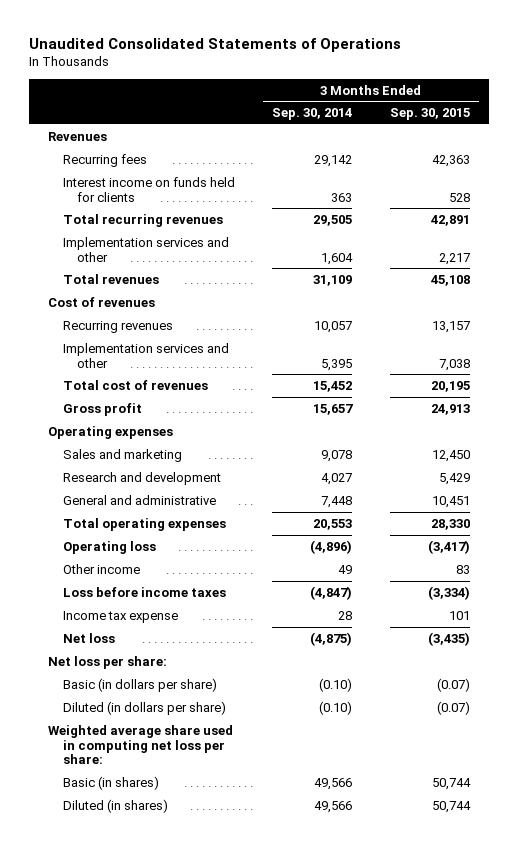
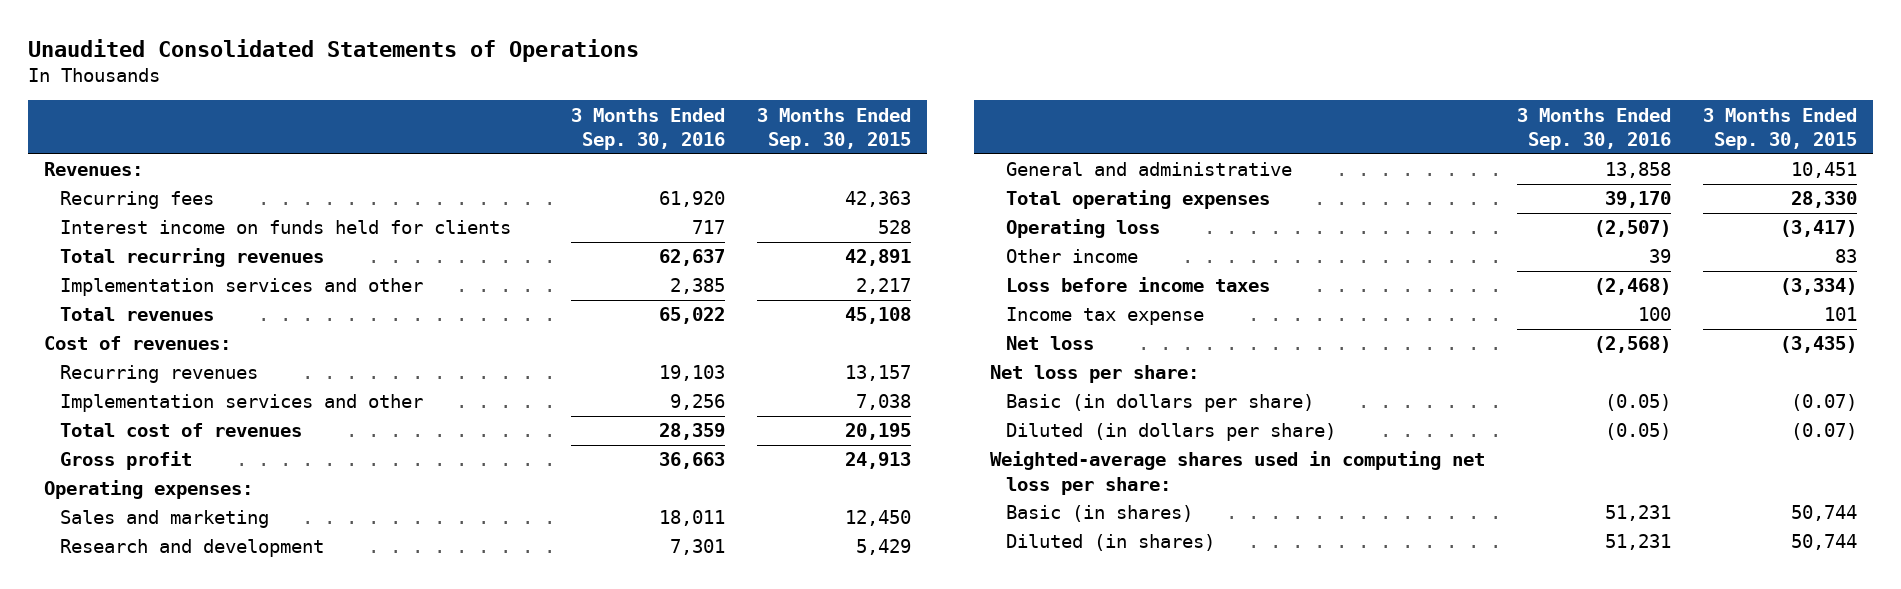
- | 3 Months Ended Sep. 30, 2014 | 3 Months Ended Sep. 30, 2015
+ | 3 Months Ended Sep. 30, 2016 | 3 Months Ended Sep. 30, 2015
- Revenues
+ Revenues:
- Cost of revenues
+ Cost of revenues:
- Operating expenses
+ Operating expenses:
- Weighted average share used in computing net loss per share:
+ Weighted-average shares used in computing net loss per share:

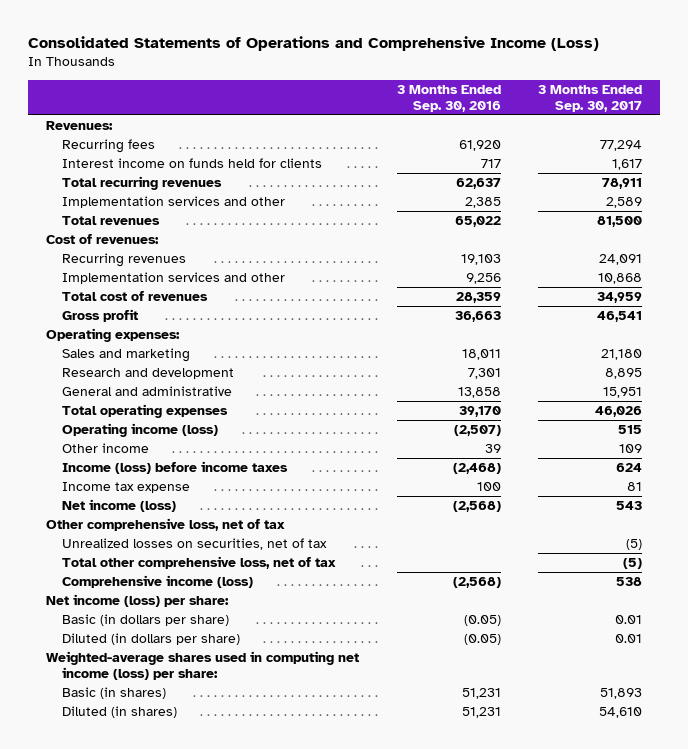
- Unaudited Consolidated Statements of Operations
+ Consolidated Statements of Operations and Comprehensive Income (Loss)
- | 3 Months Ended Sep. 30, 2016 | 3 Months Ended Sep. 30, 2015
+ | 3 Months Ended Sep. 30, 2016 | 3 Months Ended Sep. 30, 2017
- Operating loss | (2,507) | (3,417)
+ Operating income (loss) | (2,507) | 515
- Loss before income taxes | (2,468) | (3,334)
+ Income (loss) before income taxes | (2,468) | 624
- Net loss | (2,568) | (3,435)
- Net loss per share:
+ Net income (loss) | (2,568) | 543
+ Other comprehensive loss, net of tax
+ Unrealized losses on securities, net of tax | | (5)
+ Total other comprehensive loss, net of tax | | (5)
+ Comprehensive income (loss) | (2,568) | 538
+ Net income (loss) per share:
- Weighted-average shares used in computing net loss per share:
+ Weighted-average shares used in computing net income (loss) per share:

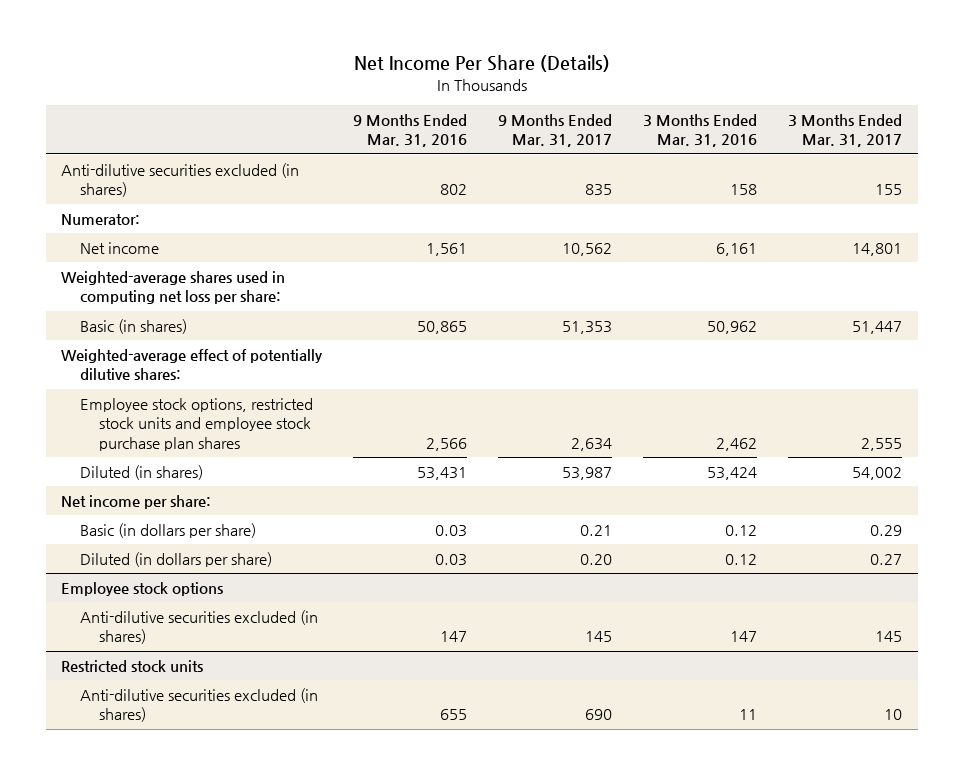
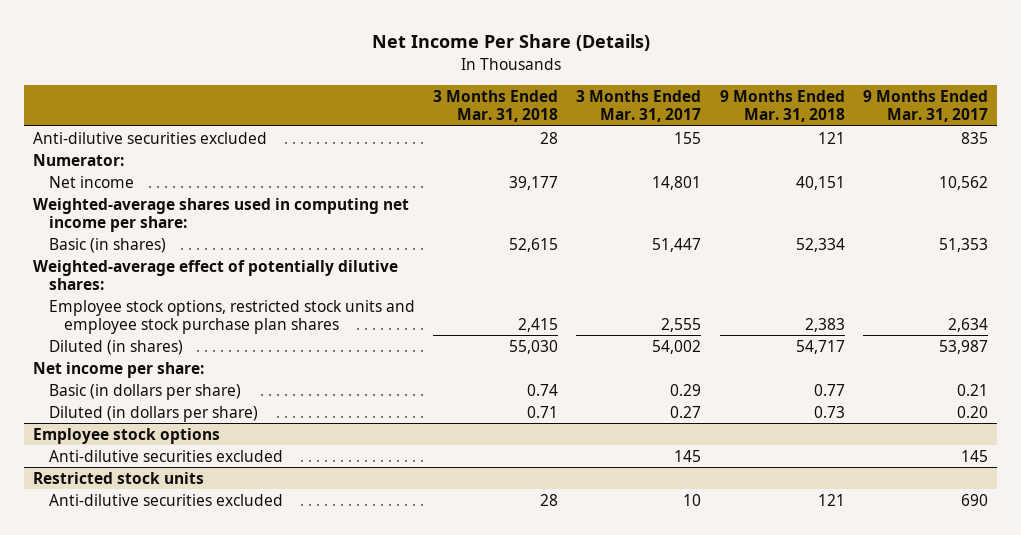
- | 9 Months Ended Mar. 31, 2016 | 9 Months Ended Mar. 31, 2017 | 3 Months Ended Mar. 31, 2016 | 3 Months Ended Mar. 31, 2017
+ | 3 Months Ended Mar. 31, 2018 | 3 Months Ended Mar. 31, 2017 | 9 Months Ended Mar. 31, 2018 | 9 Months Ended Mar. 31, 2017
- Anti-dilutive securities excluded (in shares) | 802 | 835 | 158 | 155
+ Anti-dilutive securities excluded | 28 | 155 | 121 | 835
- Weighted-average shares used in computing net loss per share:
+ Weighted-average shares used in computing net income per share:
@ Employee stock options
- Anti-dilutive securities excluded (in shares) | 147 | 145 | 147 | 145
+ Anti-dilutive securities excluded | | 145 | | 145
@ Restricted stock units
- Anti-dilutive securities excluded (in shares) | 655 | 690 | 11 | 10
+ Anti-dilutive securities excluded | 28 | 10 | 121 | 690

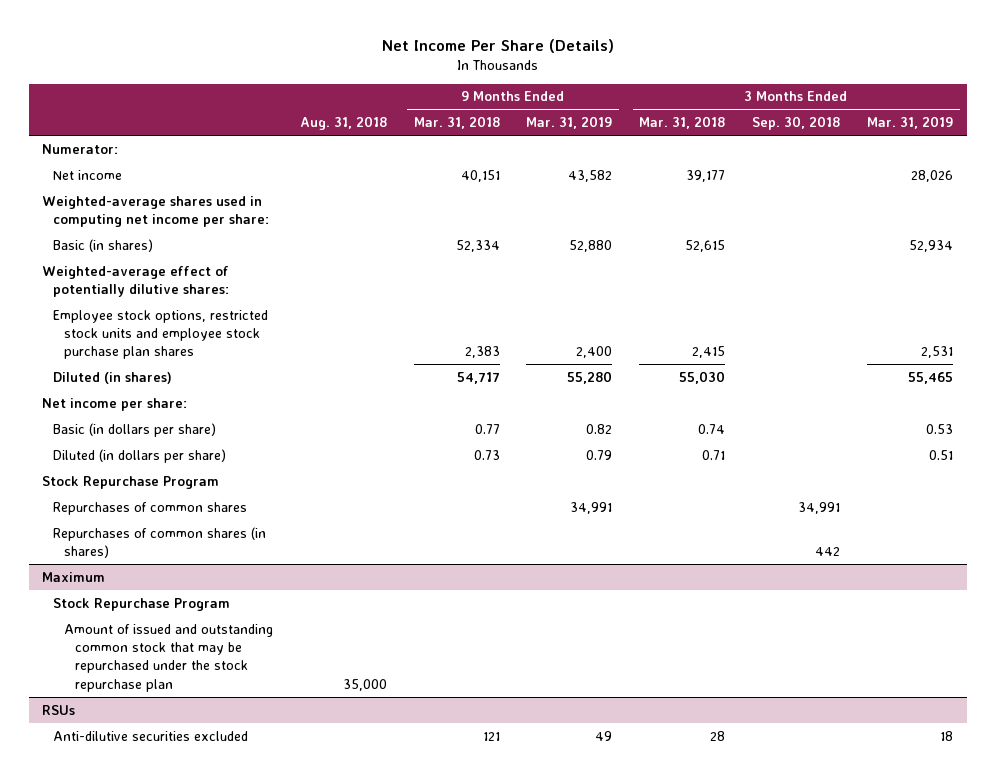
- | 3 Months Ended Mar. 31, 2018 | 3 Months Ended Mar. 31, 2017 | 9 Months Ended Mar. 31, 2018 | 9 Months Ended Mar. 31, 2017
+ | Aug. 31, 2018 | 9 Months Ended Mar. 31, 2018 | 9 Months Ended Mar. 31, 2019 | 3 Months Ended Mar. 31, 2018 | 3 Months Ended Sep. 30, 2018 | 3 Months Ended Mar. 31, 2019
- Anti-dilutive securities excluded | 28 | 155 | 121 | 835
- Employee stock options
- Anti-dilutive securities excluded | | 145 | | 145
- Restricted stock units
+ Stock Repurchase Program
+ Repurchases of common shares | | | 34,991 | | 34,991 |
+ Repurchases of common shares (in shares) | | | | | 442 |
+ Maximum
+ Stock Repurchase Program
+ Amount of issued and outstanding common stock that may be repurchased under the stock repurchase plan | 35,000 | | | | |
+ RSUs

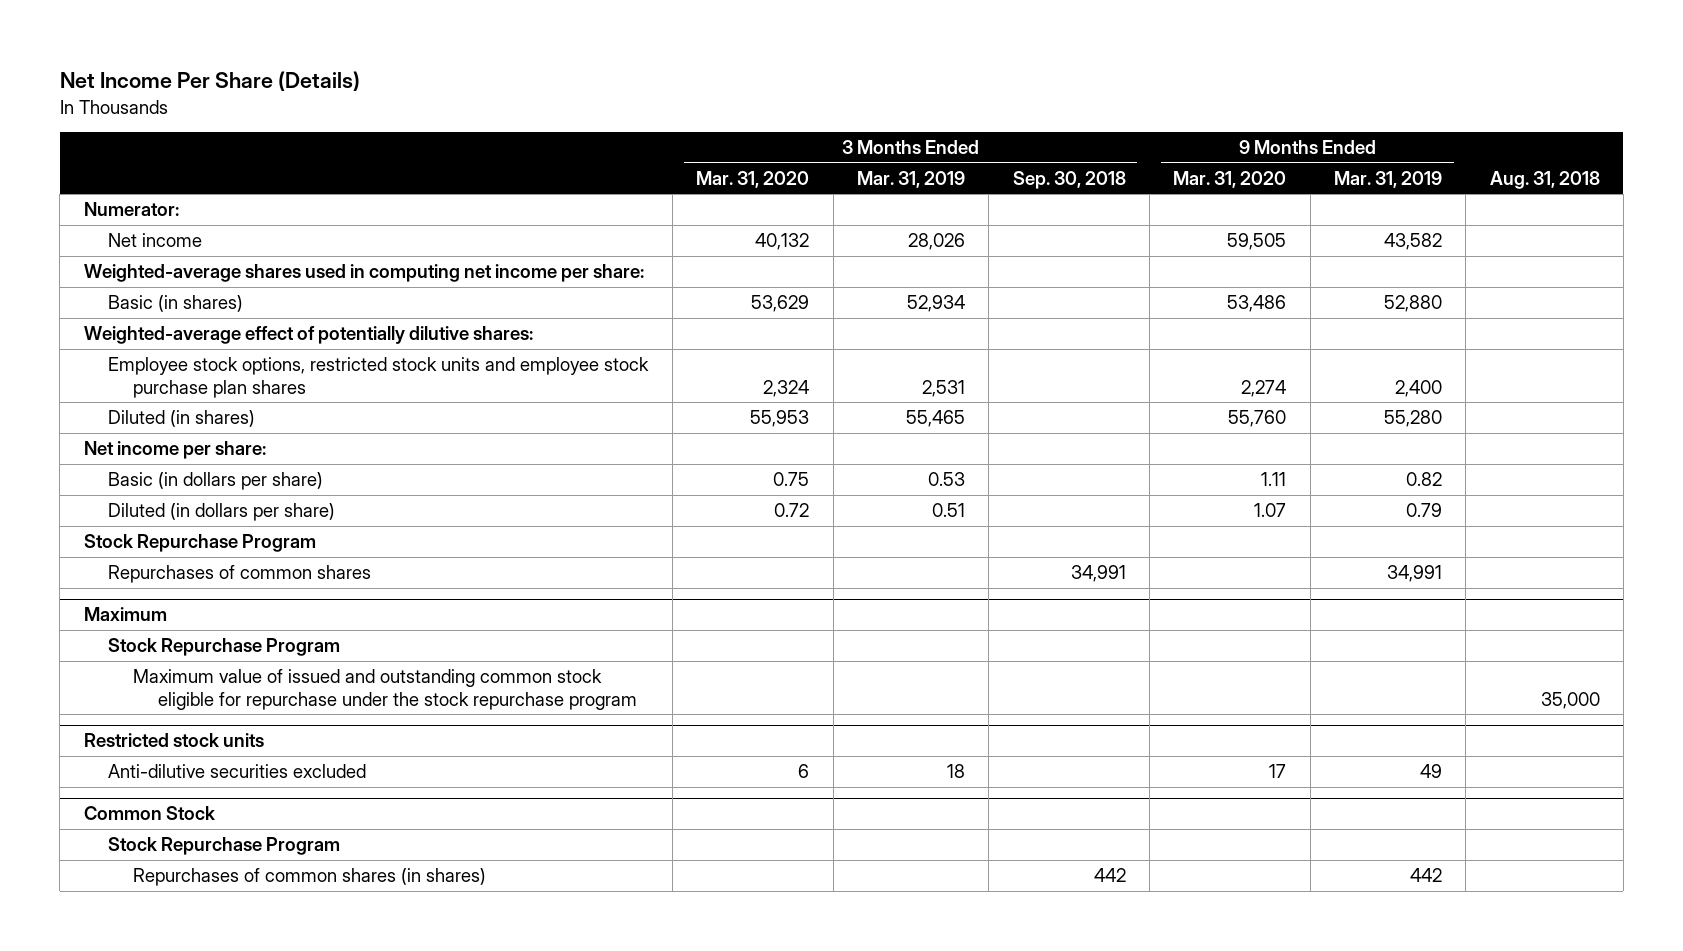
- | Aug. 31, 2018 | 9 Months Ended Mar. 31, 2018 | 9 Months Ended Mar. 31, 2019 | 3 Months Ended Mar. 31, 2018 | 3 Months Ended Sep. 30, 2018 | 3 Months Ended Mar. 31, 2019
+ | 3 Months Ended Mar. 31, 2020 | 3 Months Ended Mar. 31, 2019 | 3 Months Ended Sep. 30, 2018 | 9 Months Ended Mar. 31, 2020 | 9 Months Ended Mar. 31, 2019 | Aug. 31, 2018
- Repurchases of common shares (in shares) | | | | | 442 |
@ Maximum
- Amount of issued and outstanding common stock that may be repurchased under the stock repurchase plan | 35,000 | | | | |
- RSUs
@ Maximum
+ Maximum value of issued and outstanding common stock eligible for repurchase under the stock repurchase program | | | | | | 35,000
+ Restricted stock units
+ Common Stock
+ Stock Repurchase Program
+ Repurchases of common shares (in shares) | | | 442 | | 442 |

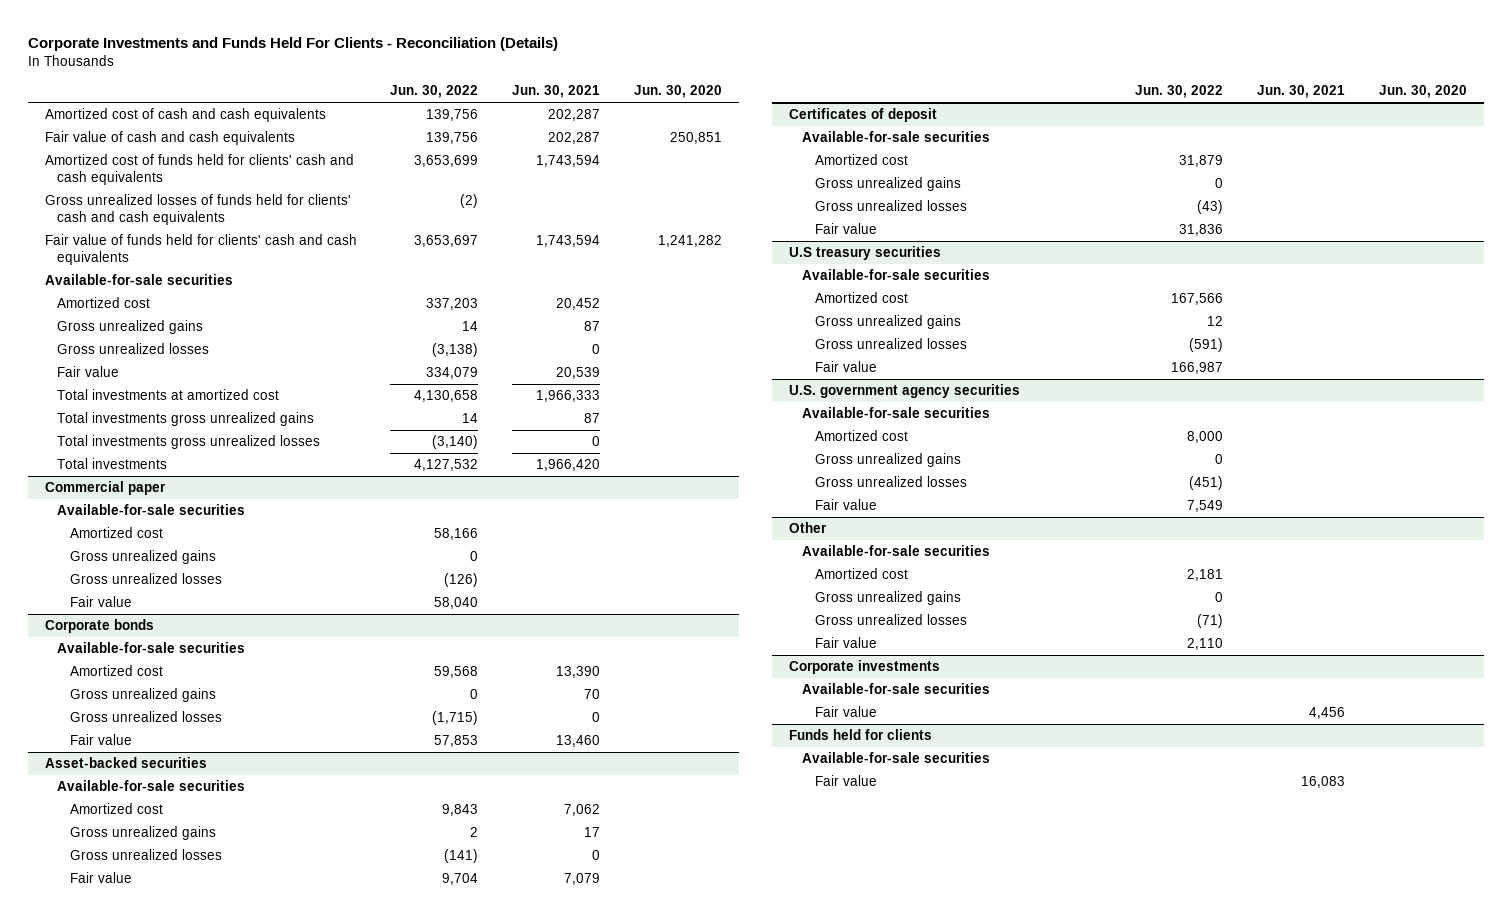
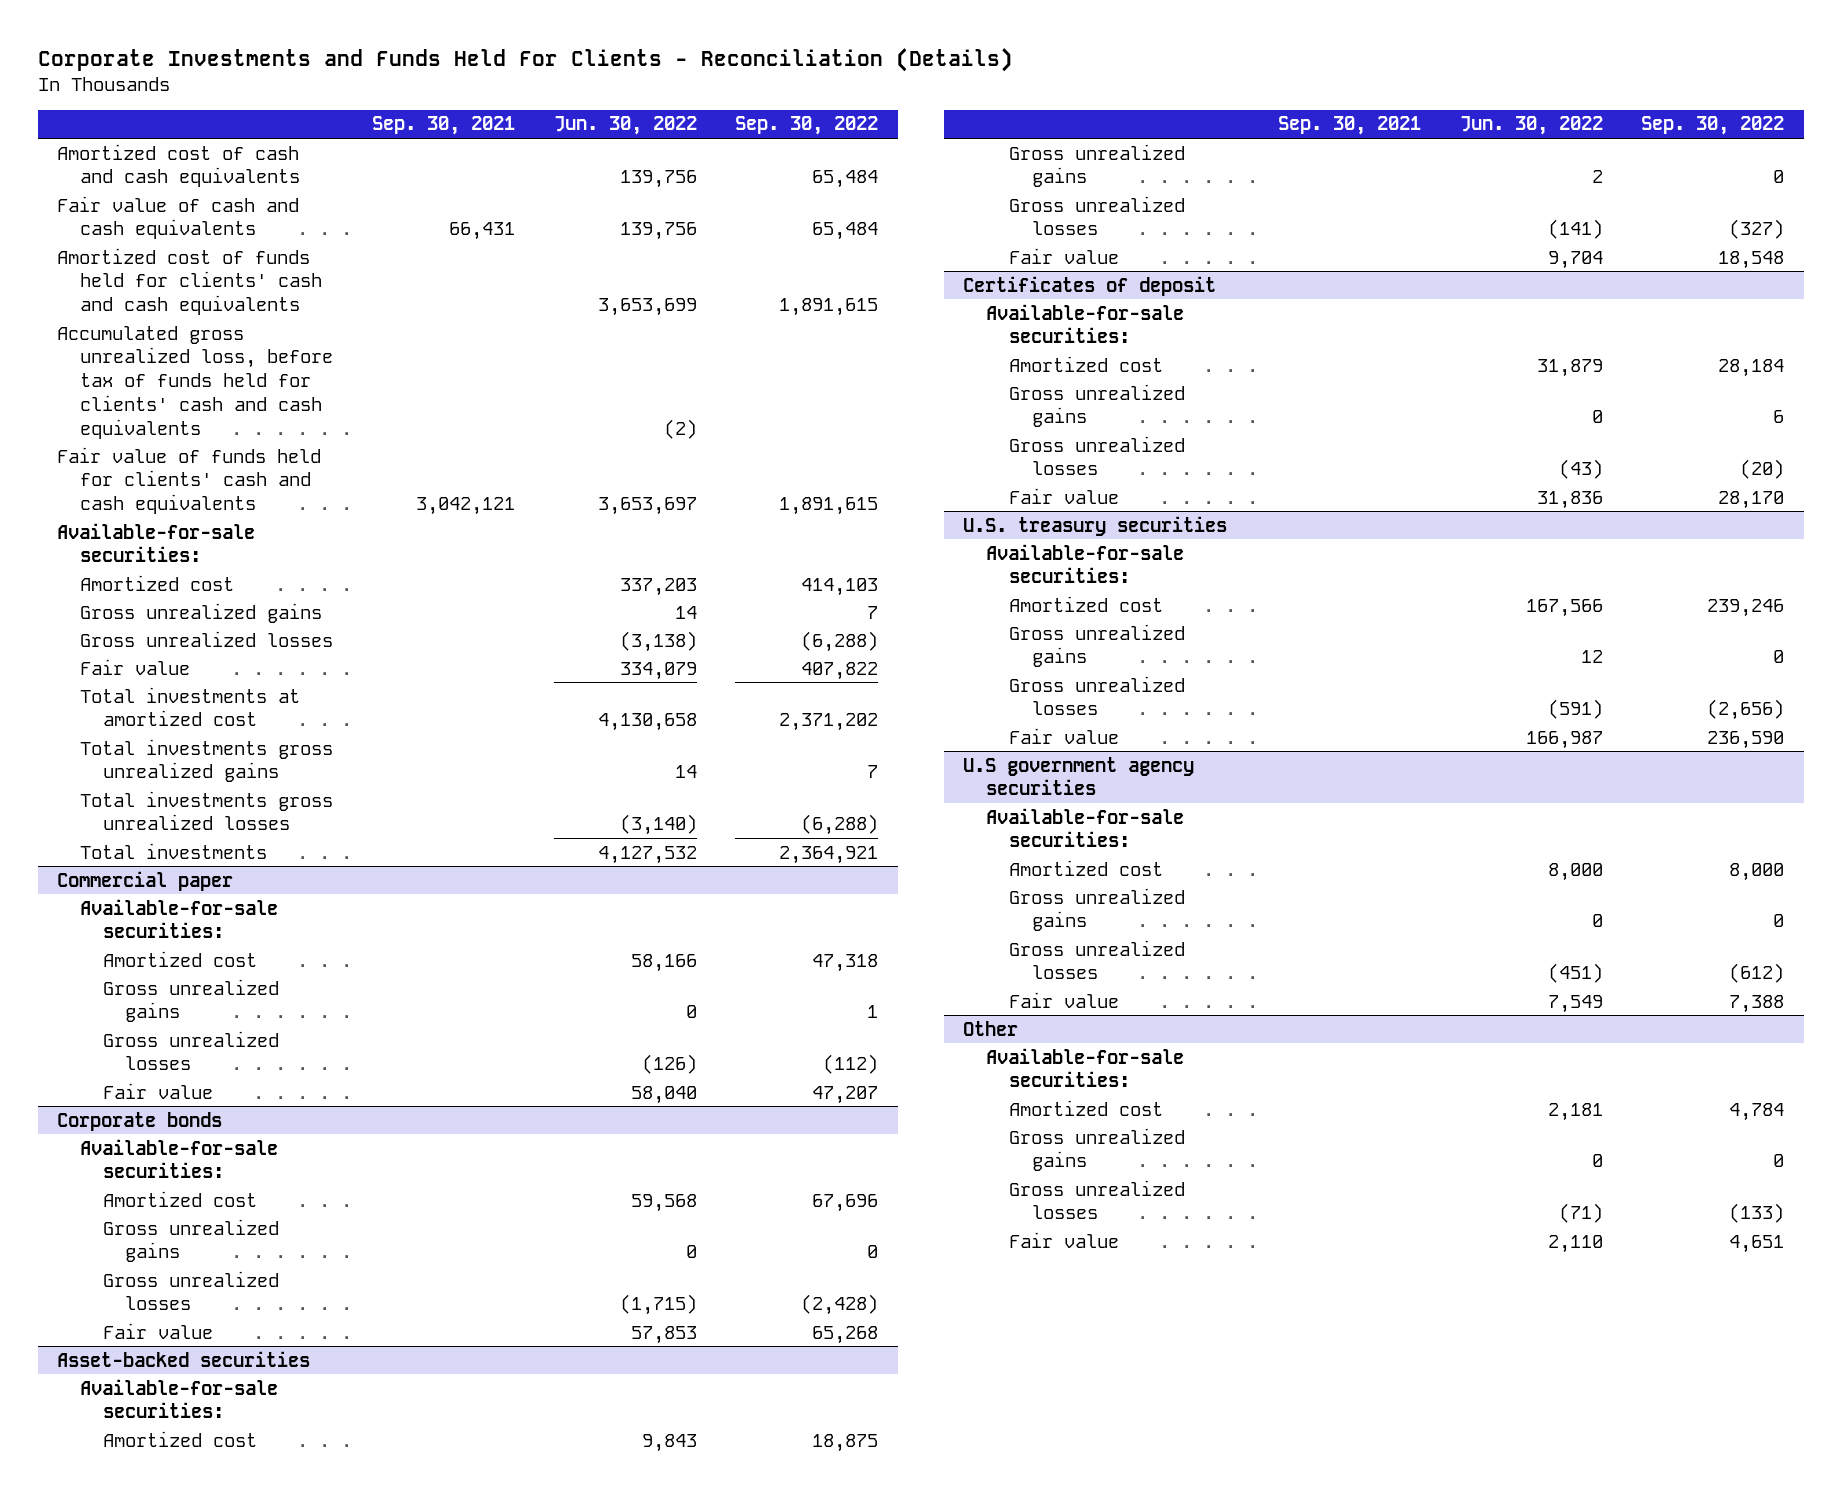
- | Jun. 30, 2022 | Jun. 30, 2021 | Jun. 30, 2020
+ | Sep. 30, 2021 | Jun. 30, 2022 | Sep. 30, 2022
- Gross unrealized losses of funds held for clients' cash and cash equivalents | (2) | |
+ Accumulated gross unrealized loss, before tax of funds held for clients' cash and cash equivalents | | (2) |
- Available-for-sale securities
+ Available-for-sale securities:
@ Commercial paper
- Available-for-sale securities
+ Available-for-sale securities:
@ Corporate bonds
- Available-for-sale securities
+ Available-for-sale securities:
@ Asset-backed securities
- Available-for-sale securities
+ Available-for-sale securities:
@ Certificates of deposit
- Available-for-sale securities
+ Available-for-sale securities:
- U.S treasury securities
- Available-for-sale securities
+ U.S. treasury securities
+ Available-for-sale securities:
- U.S. government agency securities
- Available-for-sale securities
+ U.S government agency securities
+ Available-for-sale securities:
@ Other
- Available-for-sale securities
+ Available-for-sale securities:
- Corporate investments
- Available-for-sale securities
- Fair value | | 4,456 |
- Funds held for clients
- Available-for-sale securities
- Fair value | | 16,083 |

